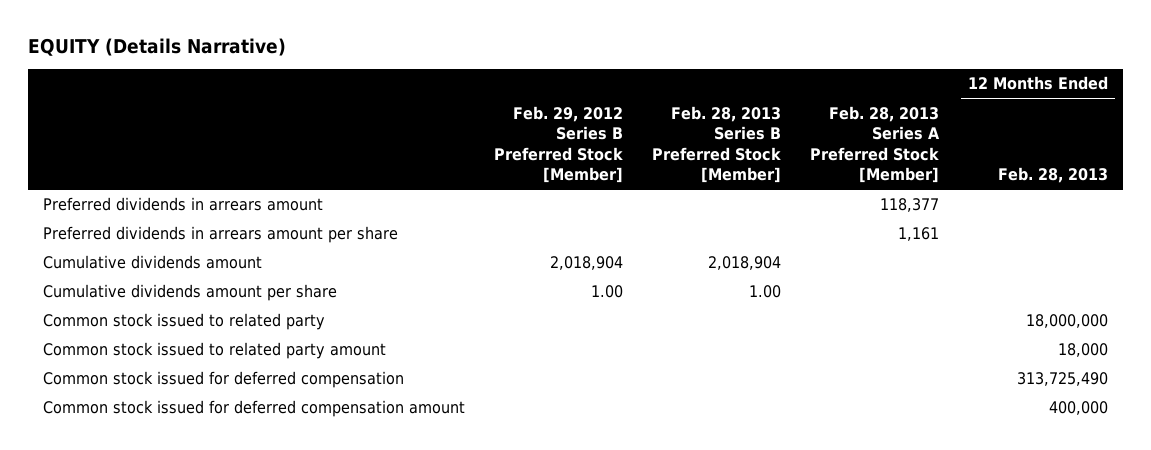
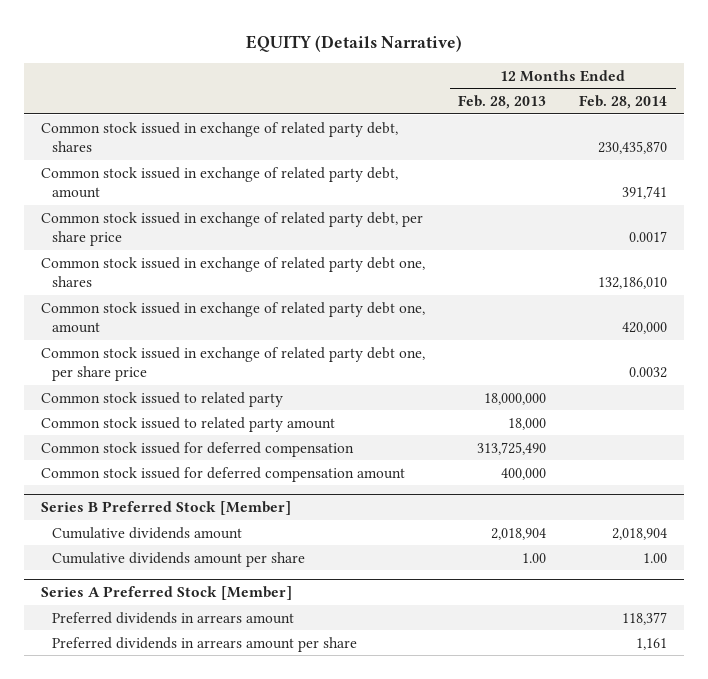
- | Feb. 29, 2012 Series B Preferred Stock [Member] | Feb. 28, 2013 Series B Preferred Stock [Member] | Feb. 28, 2013 Series A Preferred Stock [Member] | 12 Months Ended Feb. 28, 2013
+ | 12 Months Ended Feb. 28, 2013 | 12 Months Ended Feb. 28, 2014
- Preferred dividends in arrears amount | | | 118,377 |
- Preferred dividends in arrears amount per share | | | 1,161 |
- Cumulative dividends amount | 2,018,904 | 2,018,904 | |
- Cumulative dividends amount per share | 1.00 | 1.00 | |
+ Common stock issued in exchange of related party debt, shares | | 230,435,870
+ Common stock issued in exchange of related party debt, amount | | 391,741
+ Common stock issued in exchange of related party debt, per share price | | 0.0017
+ Common stock issued in exchange of related party debt one, shares | | 132,186,010
+ Common stock issued in exchange of related party debt one, amount | | 420,000
+ Common stock issued in exchange of related party debt one, per share price | | 0.0032
+ Series B Preferred Stock [Member]
+ Cumulative dividends amount | 2,018,904 | 2,018,904
+ Cumulative dividends amount per share | 1.00 | 1.00
+ Series A Preferred Stock [Member]
+ Preferred dividends in arrears amount | | 118,377
+ Preferred dividends in arrears amount per share | | 1,161

